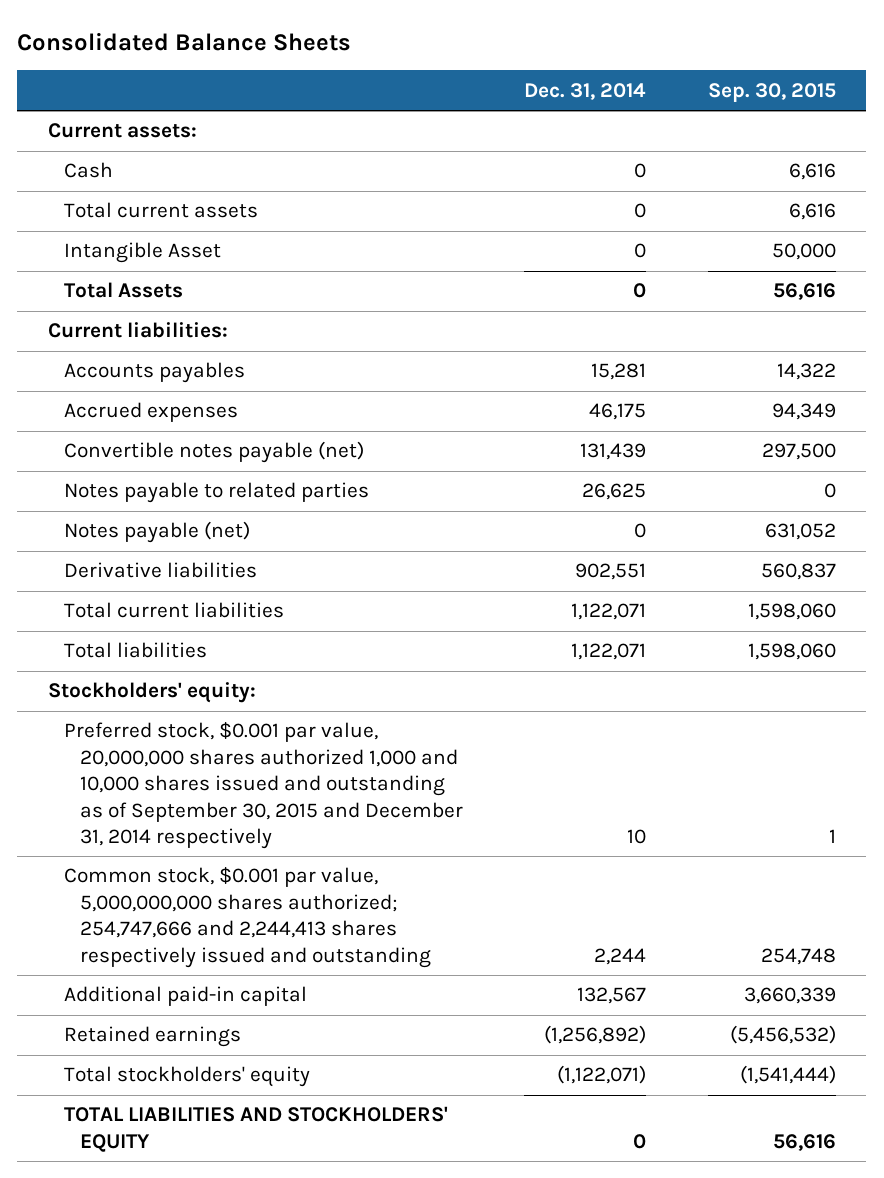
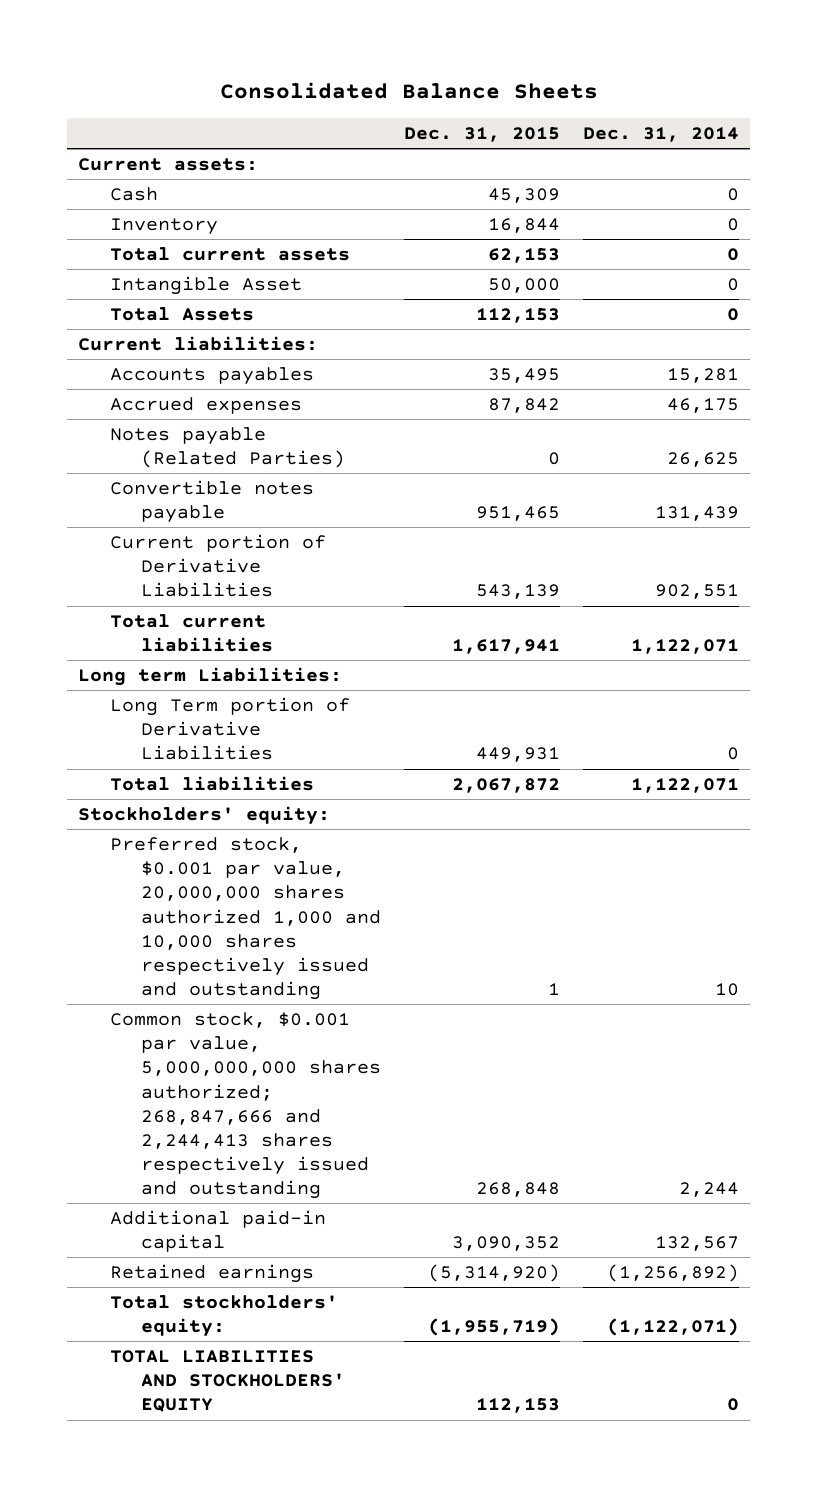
- | Dec. 31, 2014 | Sep. 30, 2015
+ | Dec. 31, 2015 | Dec. 31, 2014
+ Inventory | 16,844 | 0
- Convertible notes payable (net) | 131,439 | 297,500
- Notes payable to related parties | 26,625 | 0
- Notes payable (net) | 0 | 631,052
- Derivative liabilities | 902,551 | 560,837
+ Notes payable (Related Parties) | 0 | 26,625
+ Convertible notes payable | 951,465 | 131,439
+ Current portion of Derivative Liabilities | 543,139 | 902,551
+ Long term Liabilities:
+ Long Term portion of Derivative Liabilities | 449,931 | 0
- Preferred stock, $0.001 par value, 20,000,000 shares authorized 1,000 and 10,000 shares issued and outstanding as of September 30, 2015 and December 31, 2014 respectively | 10 | 1
- Common stock, $0.001 par value, 5,000,000,000 shares authorized; 254,747,666 and 2,244,413 shares respectively issued and outstanding | 2,244 | 254,748
+ Preferred stock, $0.001 par value, 20,000,000 shares authorized 1,000 and 10,000 shares respectively issued and outstanding | 1 | 10
+ Common stock, $0.001 par value, 5,000,000,000 shares authorized; 268,847,666 and 2,244,413 shares respectively issued and outstanding | 268,848 | 2,244
- Total stockholders' equity | (1,122,071) | (1,541,444)
+ Total stockholders' equity: | (1,955,719) | (1,122,071)

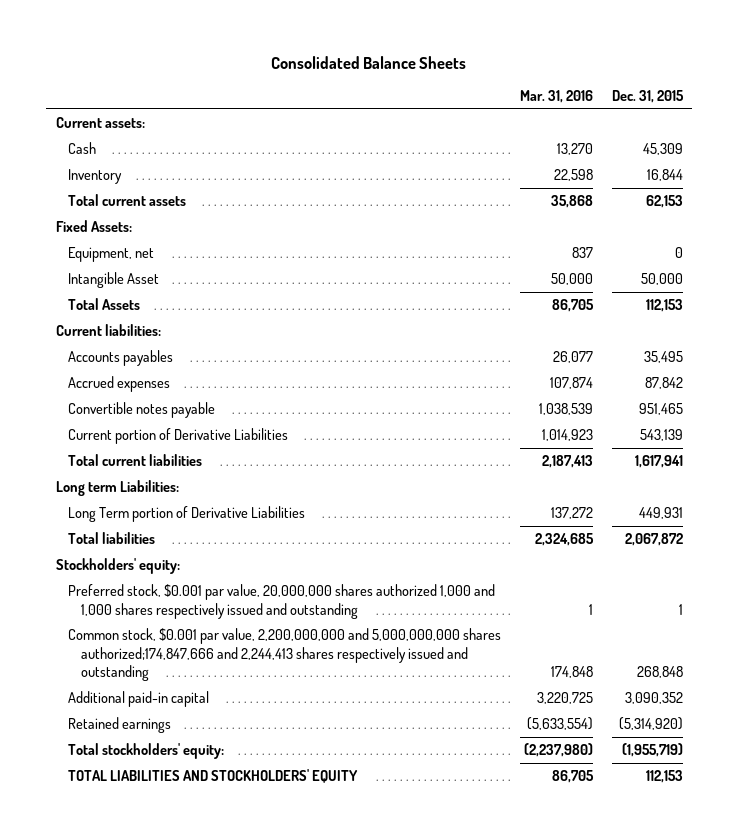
- | Dec. 31, 2015 | Dec. 31, 2014
+ | Mar. 31, 2016 | Dec. 31, 2015
+ Fixed Assets:
+ Equipment, net | 837 | 0
- Notes payable (Related Parties) | 0 | 26,625
- Preferred stock, $0.001 par value, 20,000,000 shares authorized 1,000 and 10,000 shares respectively issued and outstanding | 1 | 10
- Common stock, $0.001 par value, 5,000,000,000 shares authorized; 268,847,666 and 2,244,413 shares respectively issued and outstanding | 268,848 | 2,244
+ Preferred stock, $0.001 par value, 20,000,000 shares authorized 1,000 and 1,000 shares respectively issued and outstanding | 1 | 1
+ Common stock, $0.001 par value, 2,200,000,000 and 5,000,000,000 shares authorized;174,847,666 and 2,244,413 shares respectively issued and outstanding | 174,848 | 268,848

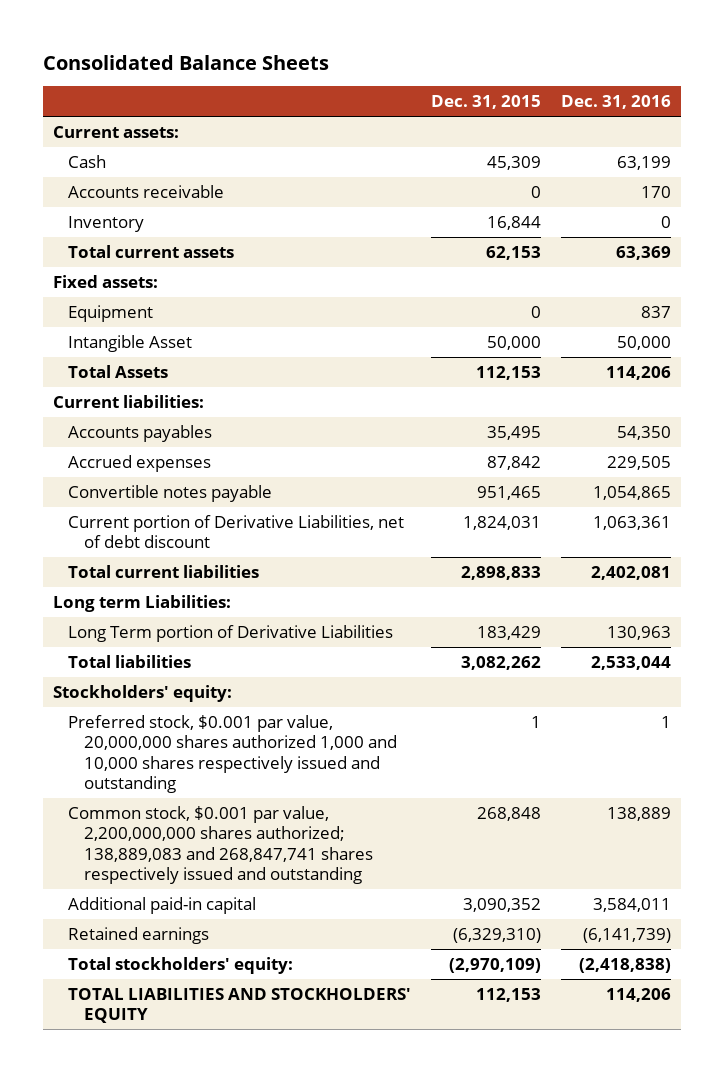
- | Mar. 31, 2016 | Dec. 31, 2015
+ | Dec. 31, 2015 | Dec. 31, 2016
+ Accounts receivable | 0 | 170
- Fixed Assets:
- Equipment, net | 837 | 0
+ Fixed assets:
+ Equipment | 0 | 837
- Current portion of Derivative Liabilities | 1,014,923 | 543,139
- Total current liabilities | 2,187,413 | 1,617,941
+ Current portion of Derivative Liabilities, net of debt discount | 1,824,031 | 1,063,361
+ Total current liabilities | 2,898,833 | 2,402,081
- Long Term portion of Derivative Liabilities | 137,272 | 449,931
- Total liabilities | 2,324,685 | 2,067,872
+ Long Term portion of Derivative Liabilities | 183,429 | 130,963
+ Total liabilities | 3,082,262 | 2,533,044
- Preferred stock, $0.001 par value, 20,000,000 shares authorized 1,000 and 1,000 shares respectively issued and outstanding | 1 | 1
- Common stock, $0.001 par value, 2,200,000,000 and 5,000,000,000 shares authorized;174,847,666 and 2,244,413 shares respectively issued and outstanding | 174,848 | 268,848
+ Preferred stock, $0.001 par value, 20,000,000 shares authorized 1,000 and 10,000 shares respectively issued and outstanding | 1 | 1
+ Common stock, $0.001 par value, 2,200,000,000 shares authorized; 138,889,083 and 268,847,741 shares respectively issued and outstanding | 268,848 | 138,889
- Retained earnings | (5,633,554) | (5,314,920)
- Total stockholders' equity: | (2,237,980) | (1,955,719)
+ Retained earnings | (6,329,310) | (6,141,739)
+ Total stockholders' equity: | (2,970,109) | (2,418,838)

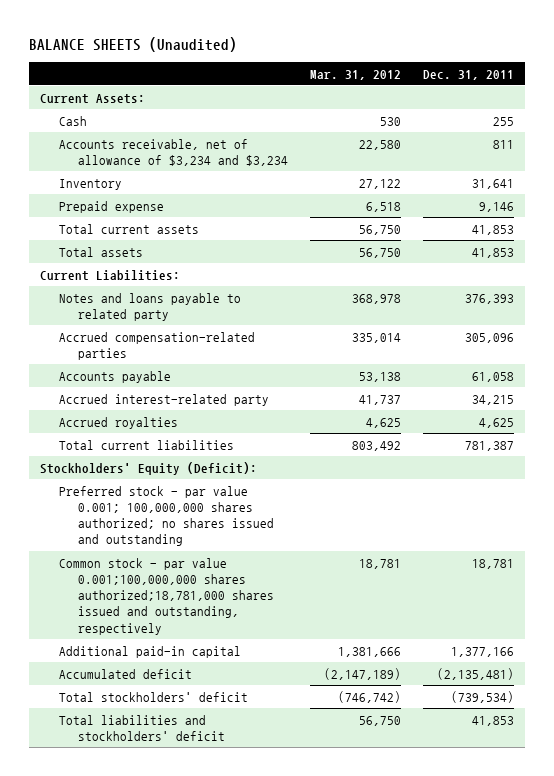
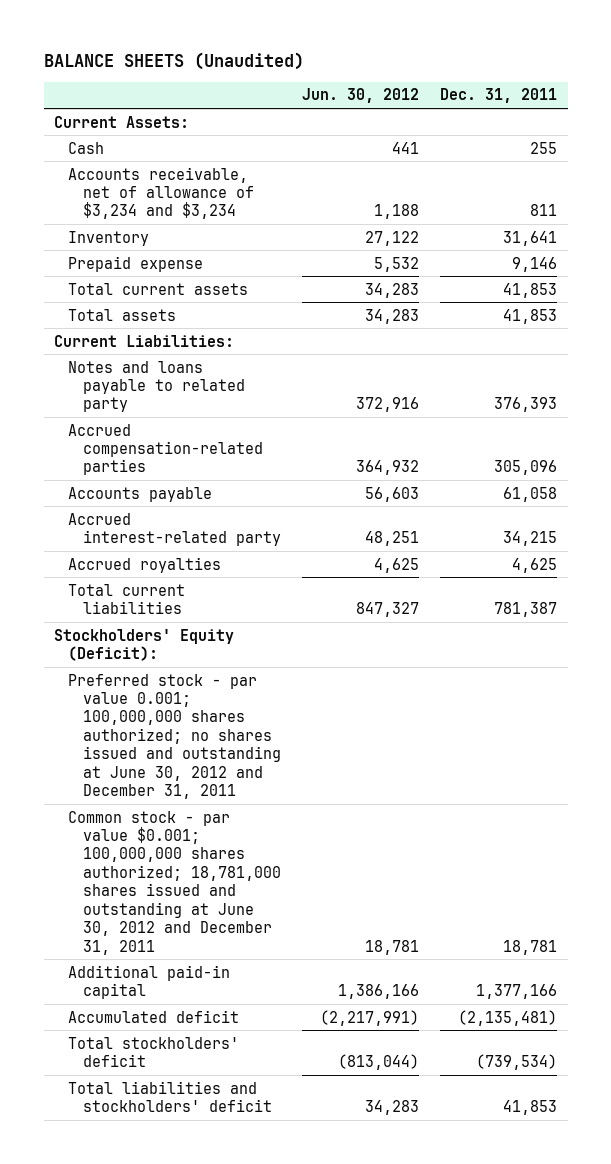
- | Mar. 31, 2012 | Dec. 31, 2011
+ | Jun. 30, 2012 | Dec. 31, 2011
- Preferred stock - par value 0.001; 100,000,000 shares authorized; no shares issued and outstanding
- Common stock - par value 0.001;100,000,000 shares authorized;18,781,000 shares issued and outstanding, respectively | 18,781 | 18,781
+ Preferred stock - par value 0.001; 100,000,000 shares authorized; no shares issued and outstanding at June 30, 2012 and December 31, 2011
+ Common stock - par value $0.001; 100,000,000 shares authorized; 18,781,000 shares issued and outstanding at June 30, 2012 and December 31, 2011 | 18,781 | 18,781

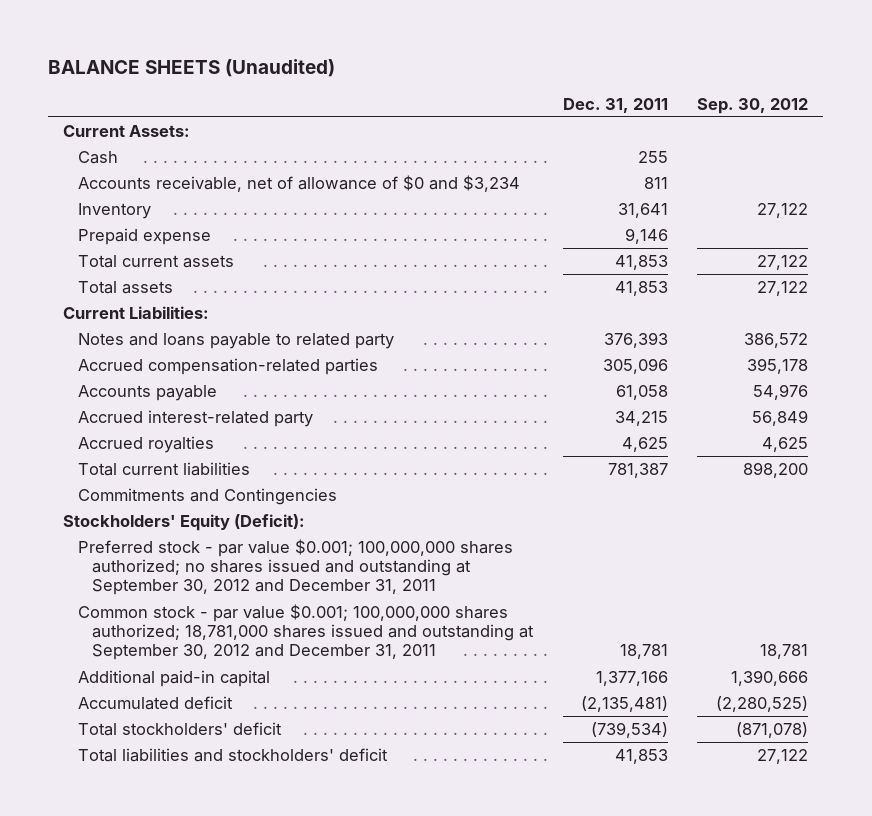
- | Jun. 30, 2012 | Dec. 31, 2011
+ | Dec. 31, 2011 | Sep. 30, 2012
- Accounts receivable, net of allowance of $3,234 and $3,234 | 1,188 | 811
+ Accounts receivable, net of allowance of $0 and $3,234 | 811 |
+ Commitments and Contingencies
- Preferred stock - par value 0.001; 100,000,000 shares authorized; no shares issued and outstanding at June 30, 2012 and December 31, 2011
- Common stock - par value $0.001; 100,000,000 shares authorized; 18,781,000 shares issued and outstanding at June 30, 2012 and December 31, 2011 | 18,781 | 18,781
+ Preferred stock - par value $0.001; 100,000,000 shares authorized; no shares issued and outstanding at September 30, 2012 and December 31, 2011
+ Common stock - par value $0.001; 100,000,000 shares authorized; 18,781,000 shares issued and outstanding at September 30, 2012 and December 31, 2011 | 18,781 | 18,781

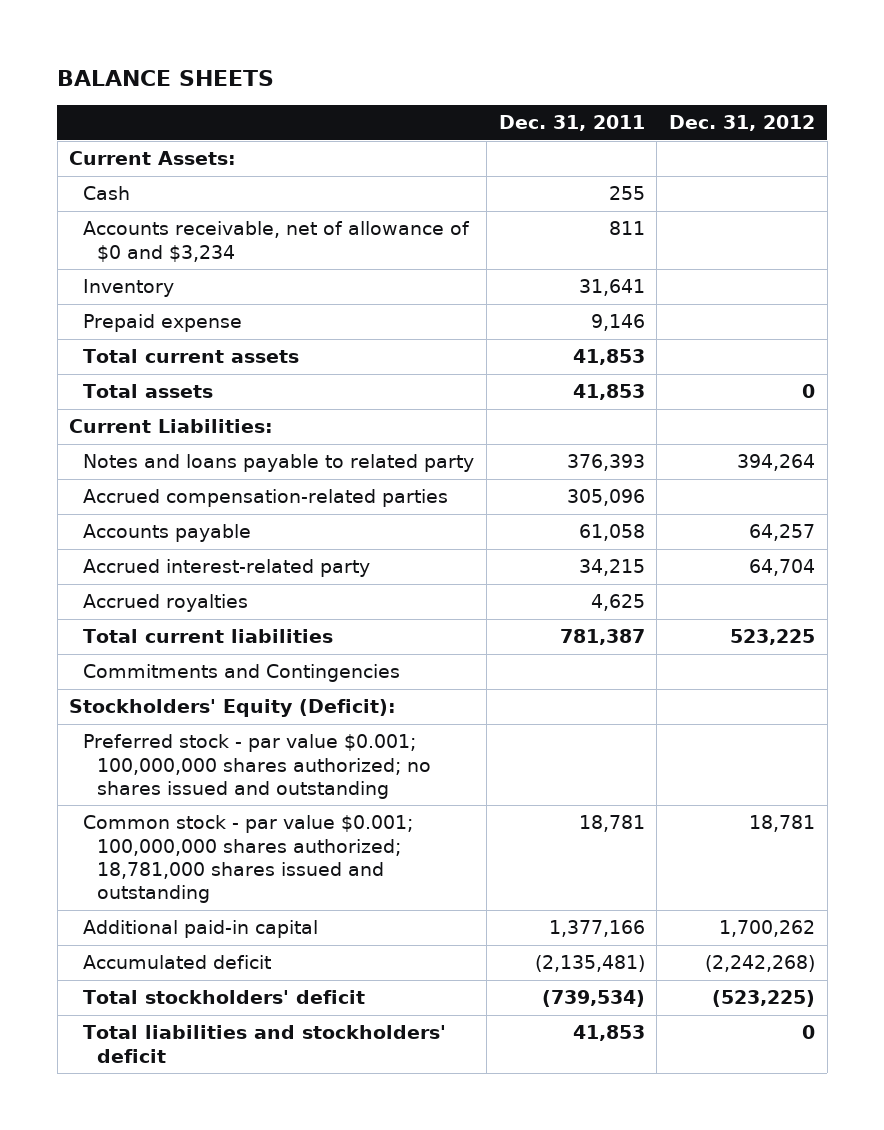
- BALANCE SHEETS (Unaudited)
+ BALANCE SHEETS
- | Dec. 31, 2011 | Sep. 30, 2012
+ | Dec. 31, 2011 | Dec. 31, 2012
- Preferred stock - par value $0.001; 100,000,000 shares authorized; no shares issued and outstanding at September 30, 2012 and December 31, 2011
- Common stock - par value $0.001; 100,000,000 shares authorized; 18,781,000 shares issued and outstanding at September 30, 2012 and December 31, 2011 | 18,781 | 18,781
+ Preferred stock - par value $0.001; 100,000,000 shares authorized; no shares issued and outstanding
+ Common stock - par value $0.001; 100,000,000 shares authorized; 18,781,000 shares issued and outstanding | 18,781 | 18,781

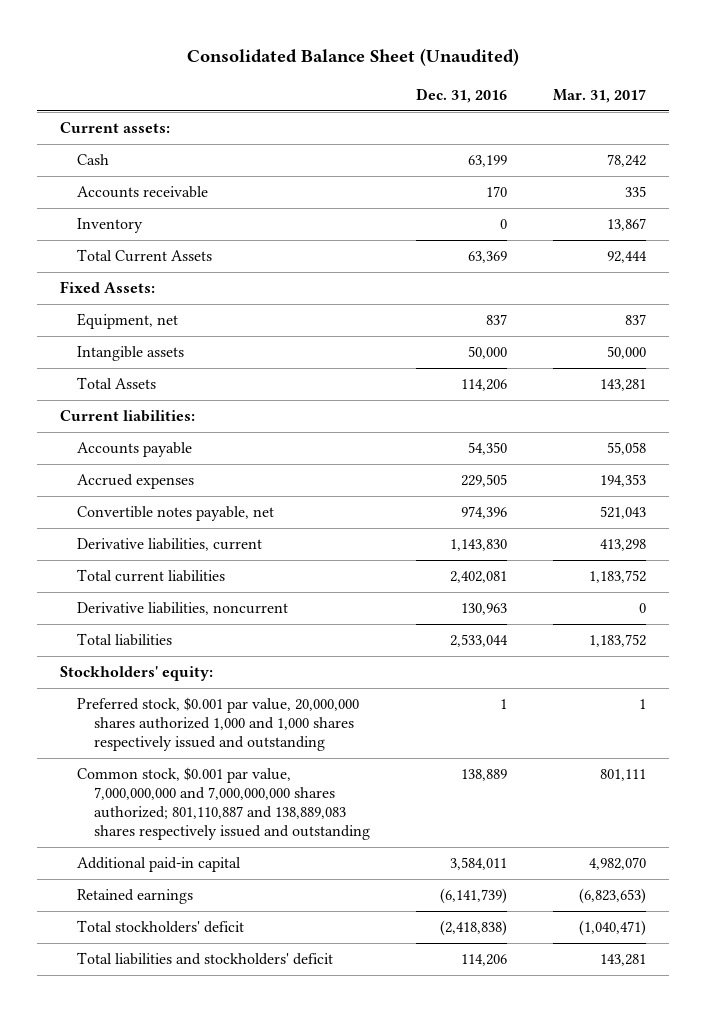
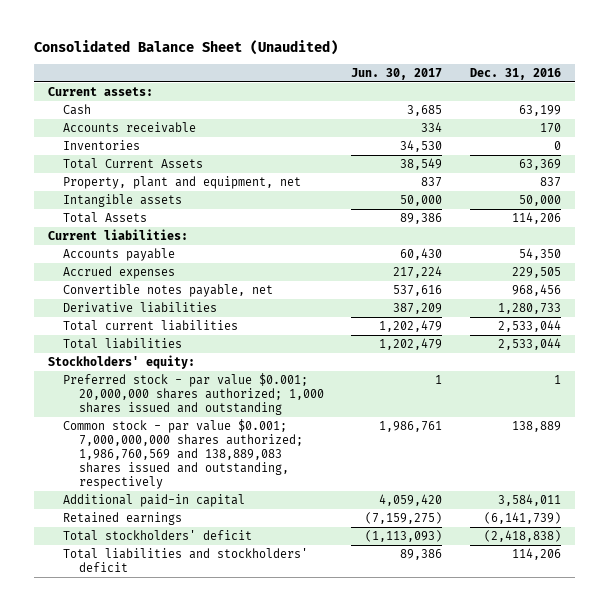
- | Dec. 31, 2016 | Mar. 31, 2017
+ | Jun. 30, 2017 | Dec. 31, 2016
- Inventory | 0 | 13,867
+ Inventories | 34,530 | 0
- Fixed Assets:
- Equipment, net | 837 | 837
+ Property, plant and equipment, net | 837 | 837
- Convertible notes payable, net | 974,396 | 521,043
- Derivative liabilities, current | 1,143,830 | 413,298
- Total current liabilities | 2,402,081 | 1,183,752
- Derivative liabilities, noncurrent | 130,963 | 0
+ Convertible notes payable, net | 537,616 | 968,456
+ Derivative liabilities | 387,209 | 1,280,733
+ Total current liabilities | 1,202,479 | 2,533,044
- Preferred stock, $0.001 par value, 20,000,000 shares authorized 1,000 and 1,000 shares respectively issued and outstanding | 1 | 1
- Common stock, $0.001 par value, 7,000,000,000 and 7,000,000,000 shares authorized; 801,110,887 and 138,889,083 shares respectively issued and outstanding | 138,889 | 801,111
+ Preferred stock - par value $0.001; 20,000,000 shares authorized; 1,000 shares issued and outstanding | 1 | 1
+ Common stock - par value $0.001; 7,000,000,000 shares authorized; 1,986,760,569 and 138,889,083 shares issued and outstanding, respectively | 1,986,761 | 138,889

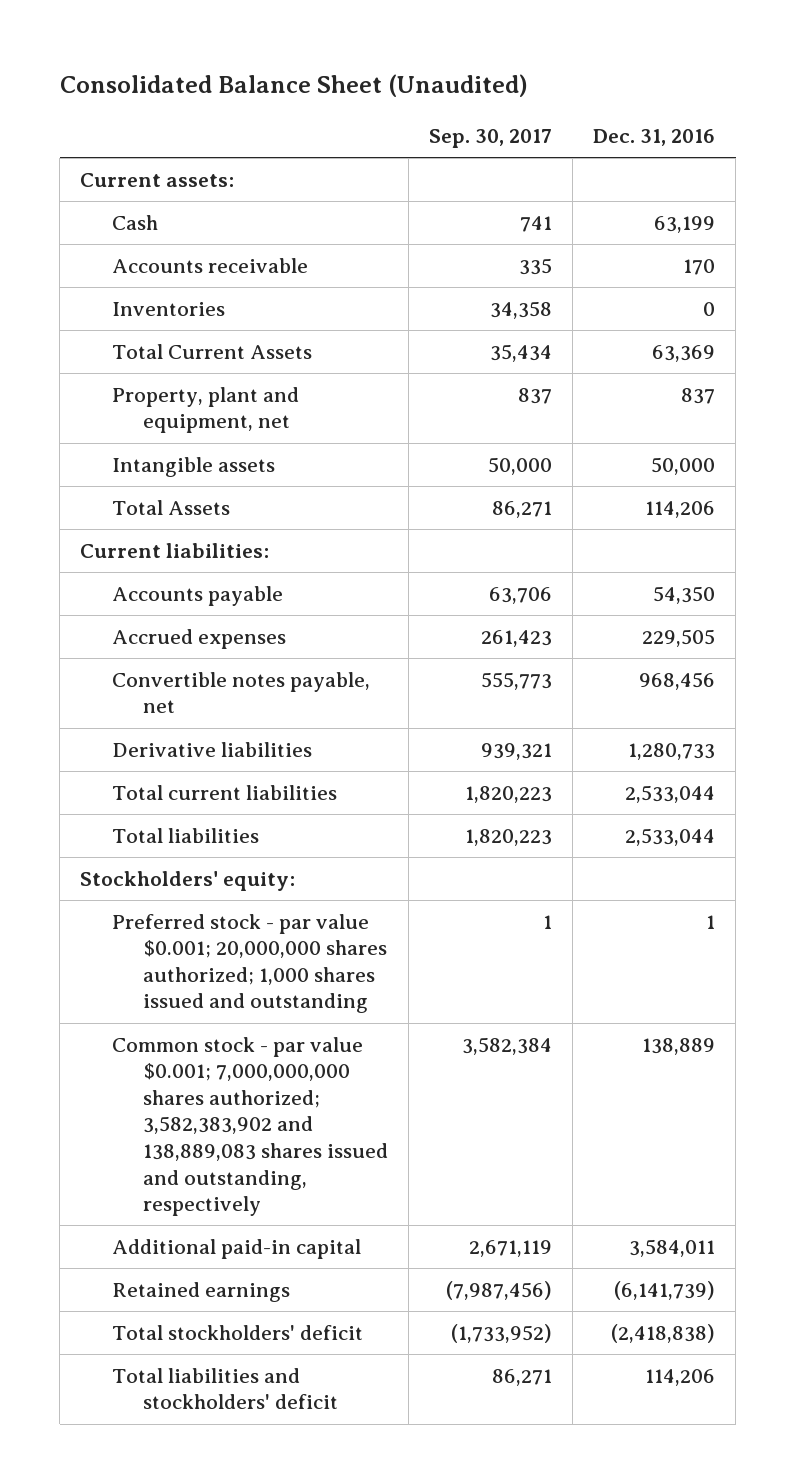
- | Jun. 30, 2017 | Dec. 31, 2016
+ | Sep. 30, 2017 | Dec. 31, 2016
- Common stock - par value $0.001; 7,000,000,000 shares authorized; 1,986,760,569 and 138,889,083 shares issued and outstanding, respectively | 1,986,761 | 138,889
+ Common stock - par value $0.001; 7,000,000,000 shares authorized; 3,582,383,902 and 138,889,083 shares issued and outstanding, respectively | 3,582,384 | 138,889

